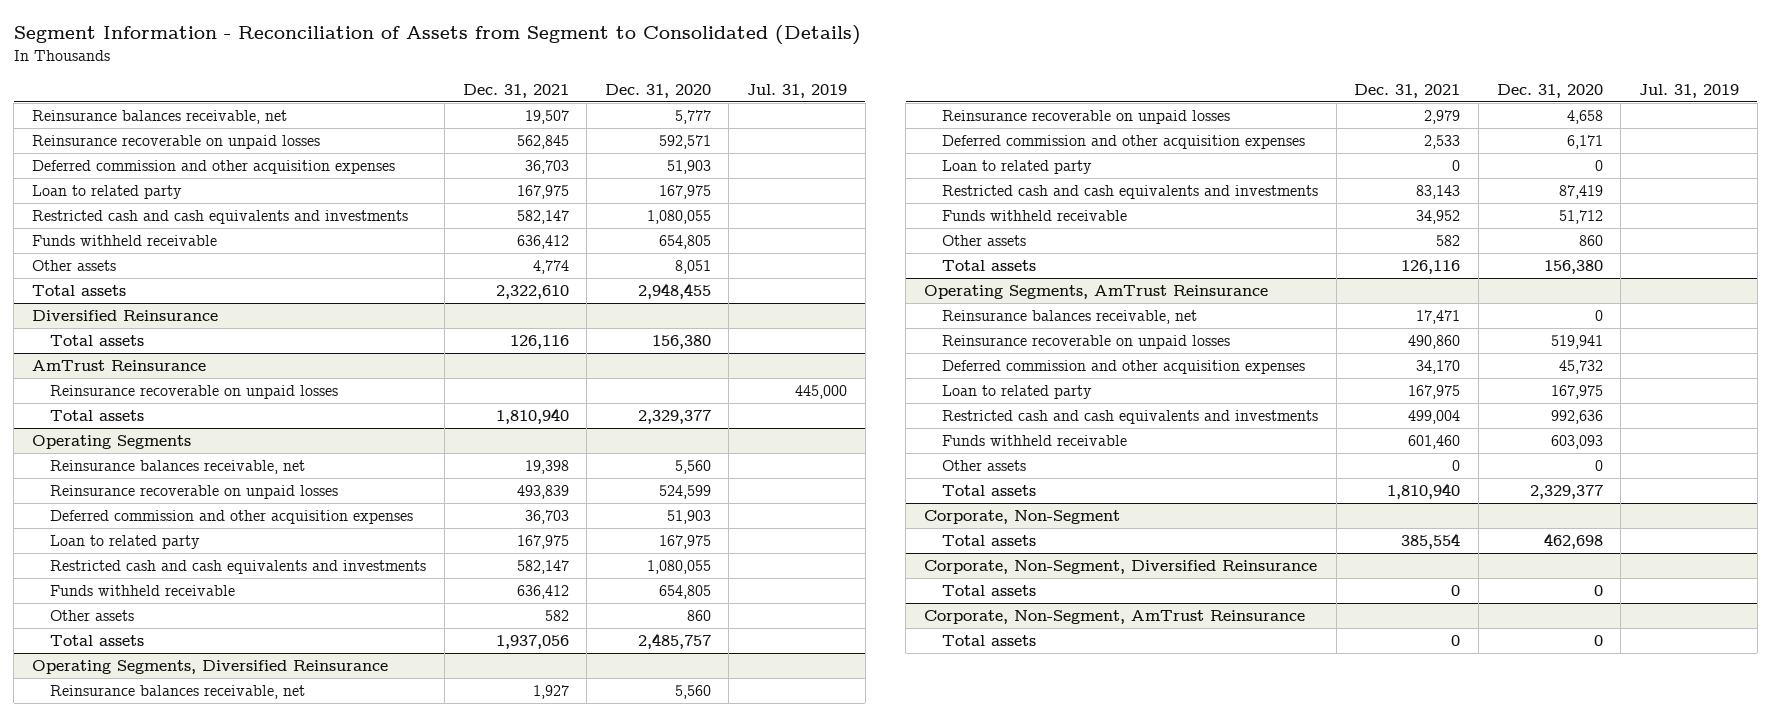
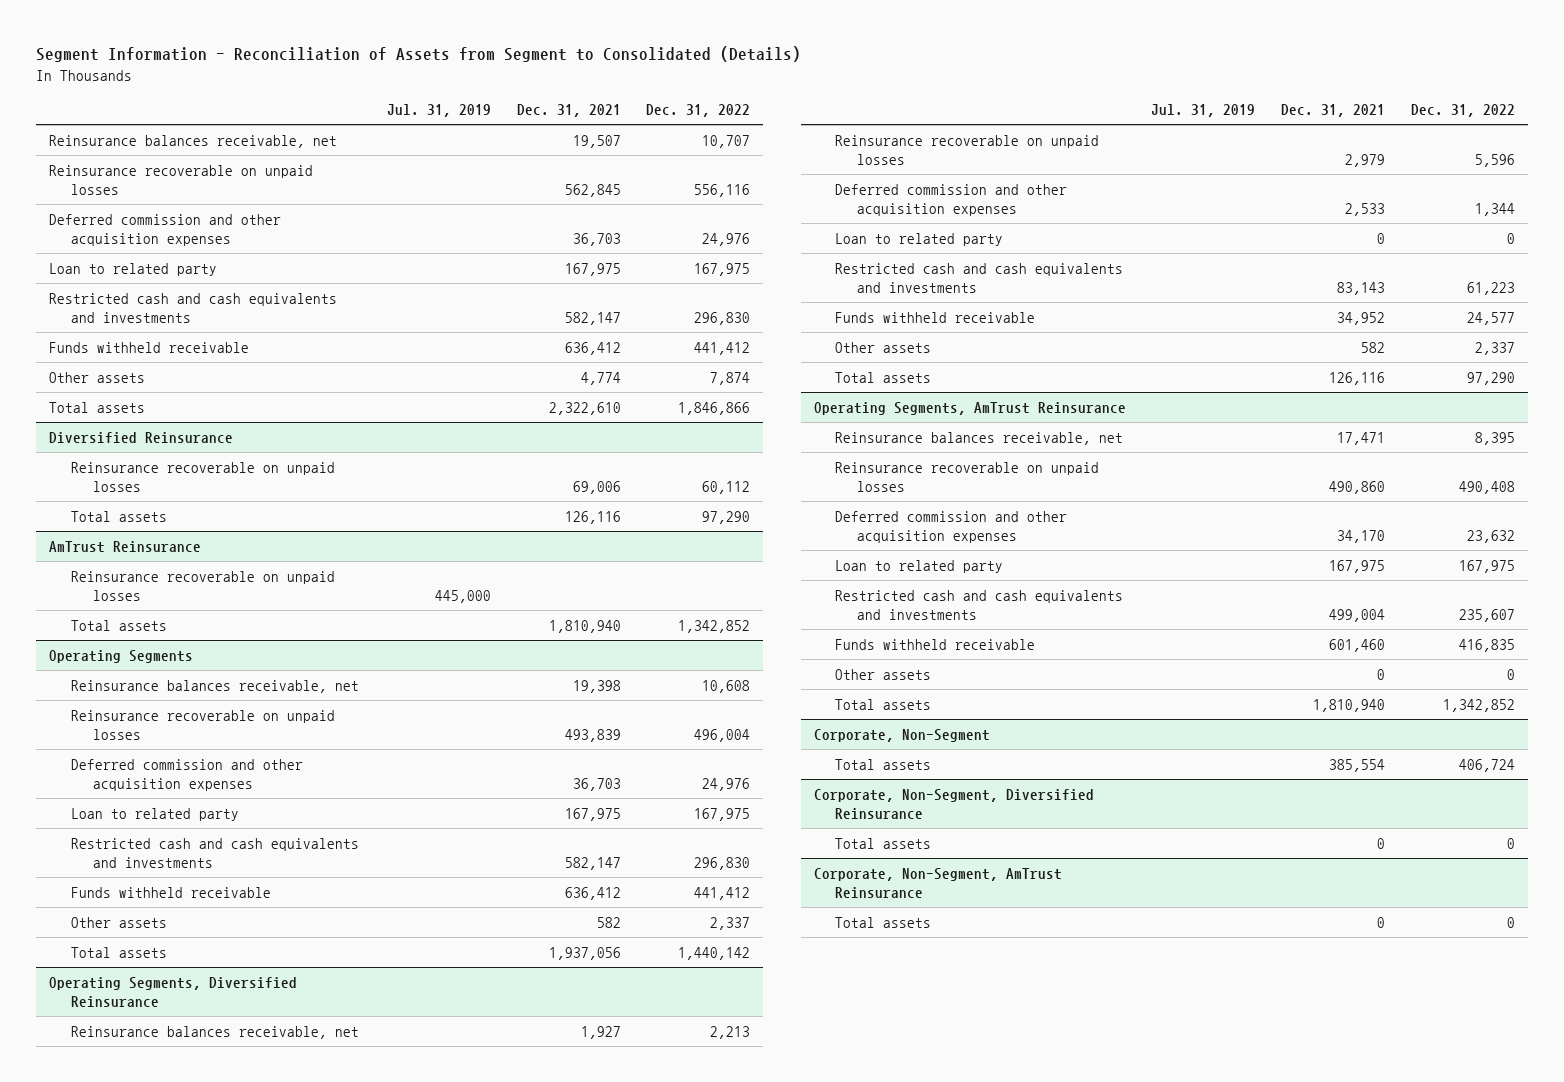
- | Dec. 31, 2021 | Dec. 31, 2020 | Jul. 31, 2019
+ | Jul. 31, 2019 | Dec. 31, 2021 | Dec. 31, 2022
@ Diversified Reinsurance
+ Reinsurance recoverable on unpaid losses | | 69,006 | 60,112

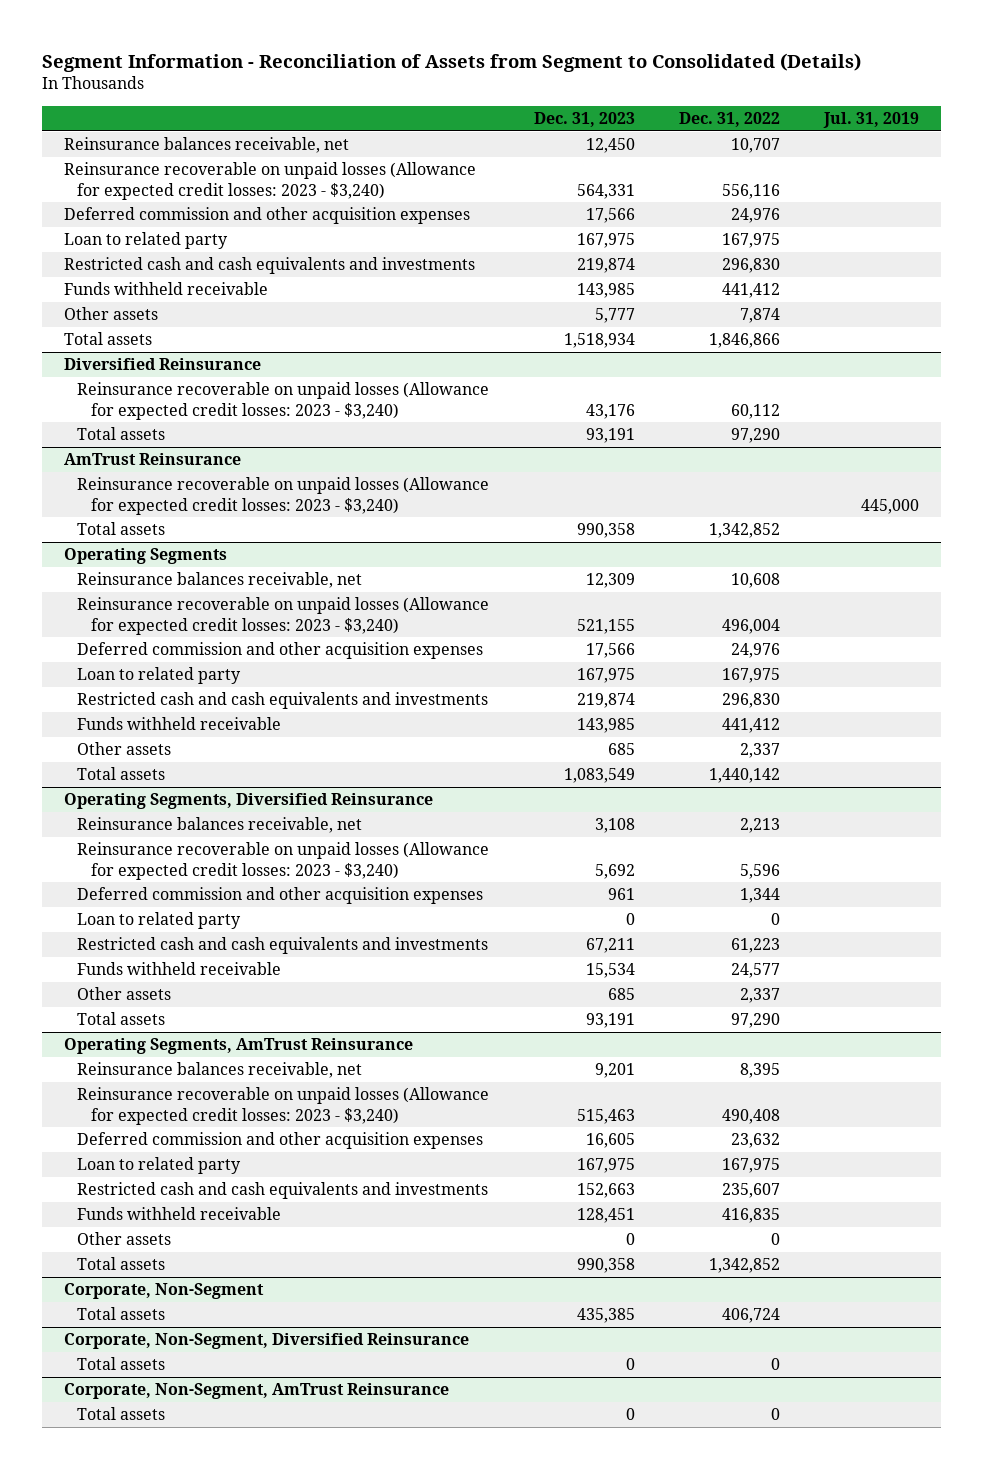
- | Jul. 31, 2019 | Dec. 31, 2021 | Dec. 31, 2022
+ | Dec. 31, 2023 | Dec. 31, 2022 | Jul. 31, 2019
- Reinsurance recoverable on unpaid losses | | 562,845 | 556,116
+ Reinsurance recoverable on unpaid losses (Allowance for expected credit losses: 2023 - $3,240) | 564,331 | 556,116 |
@ Diversified Reinsurance
- Reinsurance recoverable on unpaid losses | | 69,006 | 60,112
+ Reinsurance recoverable on unpaid losses (Allowance for expected credit losses: 2023 - $3,240) | 43,176 | 60,112 |
@ AmTrust Reinsurance
- Reinsurance recoverable on unpaid losses | 445,000 | |
+ Reinsurance recoverable on unpaid losses (Allowance for expected credit losses: 2023 - $3,240) | | | 445,000
@ Operating Segments
- Reinsurance recoverable on unpaid losses | | 493,839 | 496,004
+ Reinsurance recoverable on unpaid losses (Allowance for expected credit losses: 2023 - $3,240) | 521,155 | 496,004 |
@ Operating Segments, Diversified Reinsurance
- Reinsurance recoverable on unpaid losses | | 2,979 | 5,596
+ Reinsurance recoverable on unpaid losses (Allowance for expected credit losses: 2023 - $3,240) | 5,692 | 5,596 |
@ Operating Segments, AmTrust Reinsurance
- Reinsurance recoverable on unpaid losses | | 490,860 | 490,408
+ Reinsurance recoverable on unpaid losses (Allowance for expected credit losses: 2023 - $3,240) | 515,463 | 490,408 |

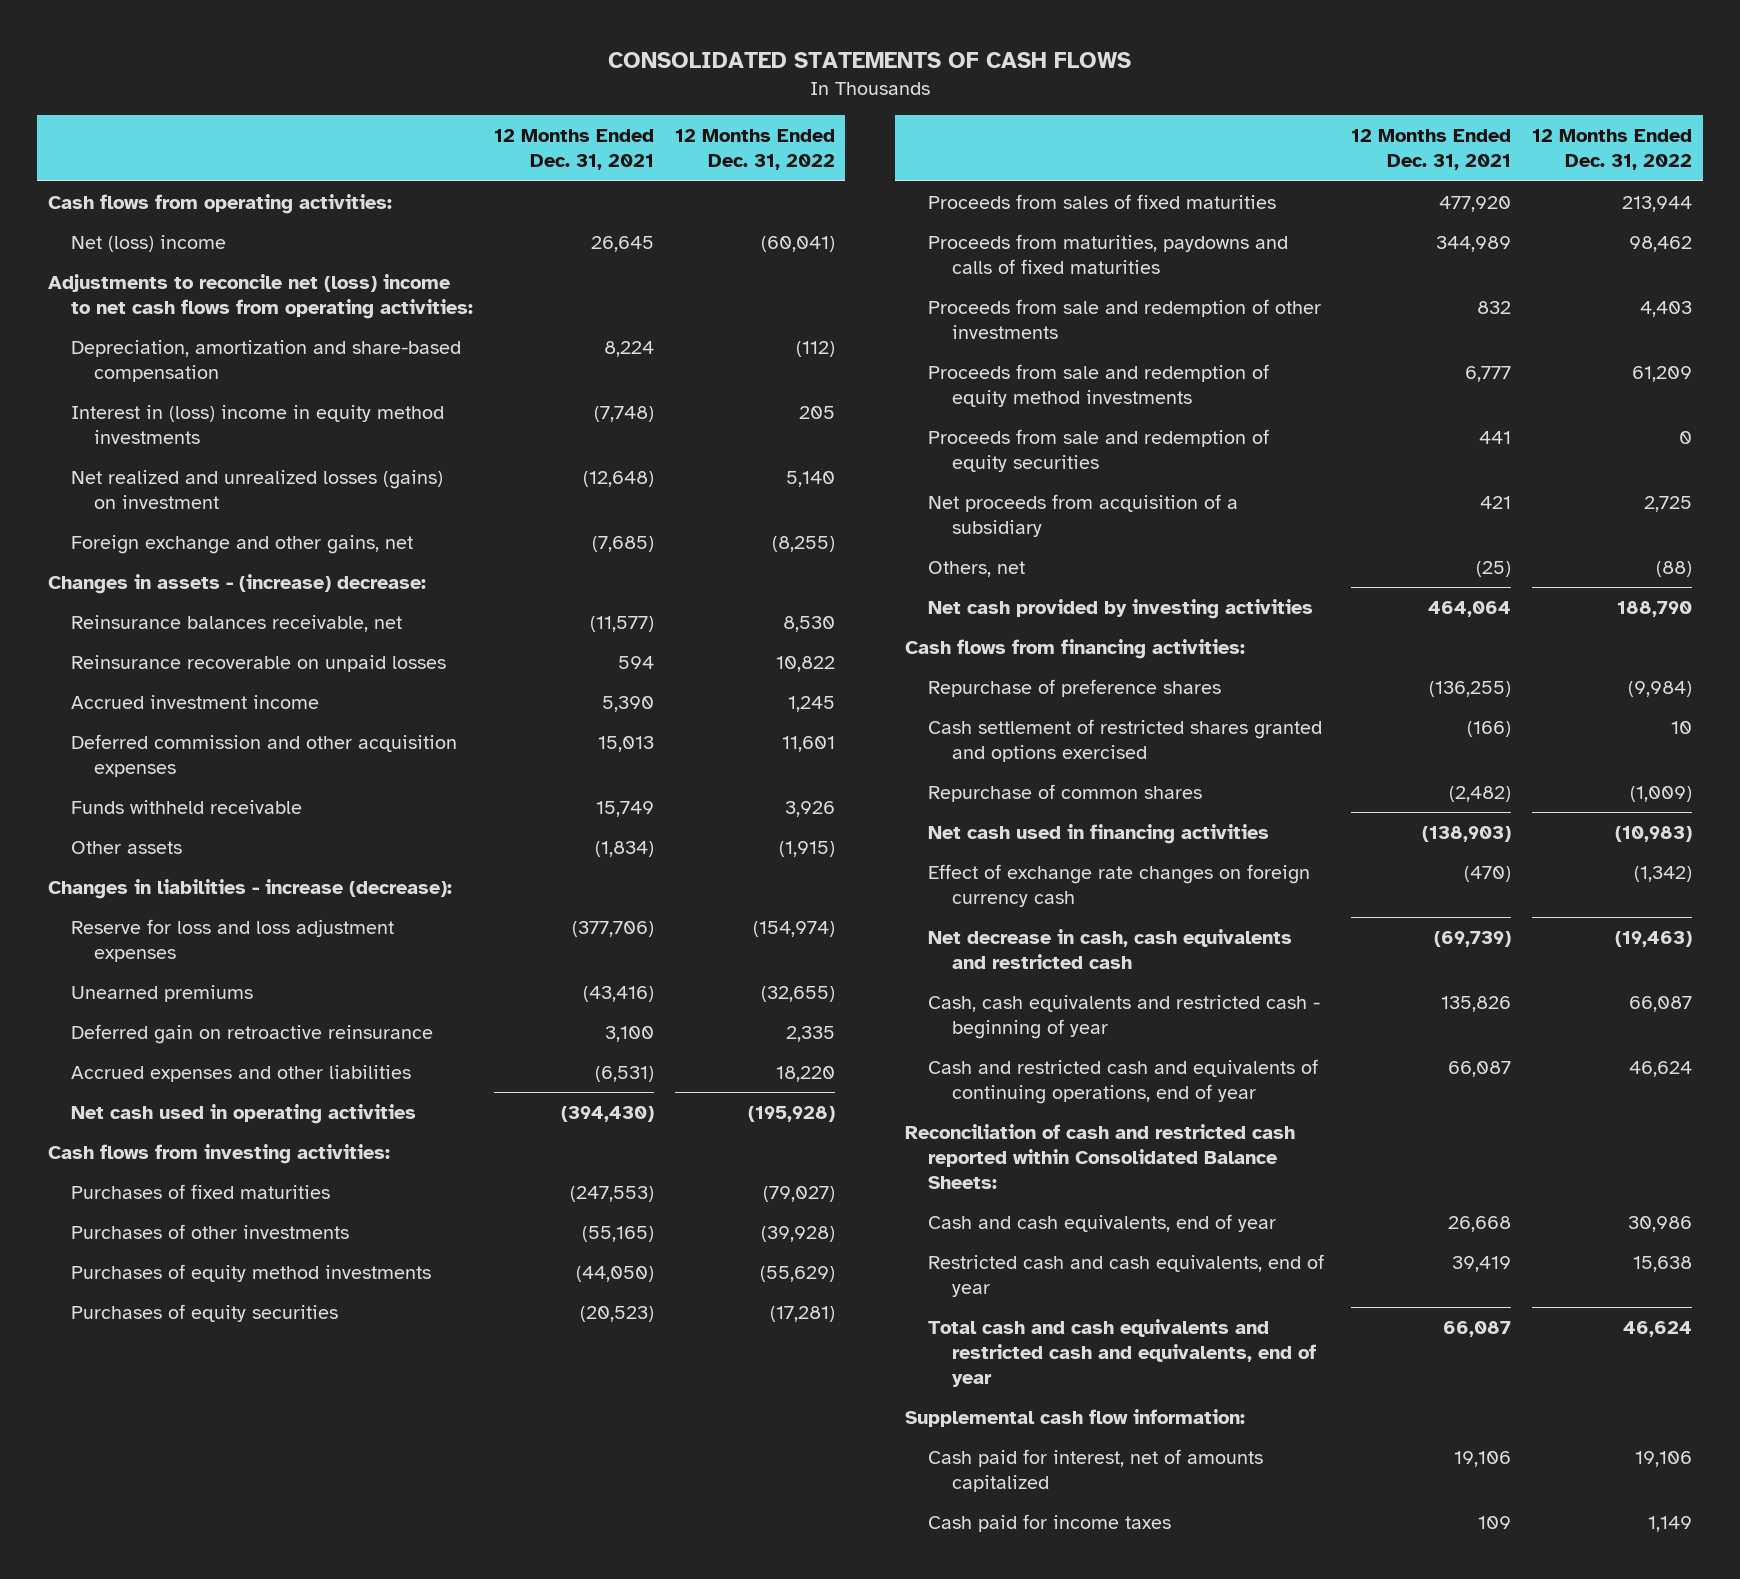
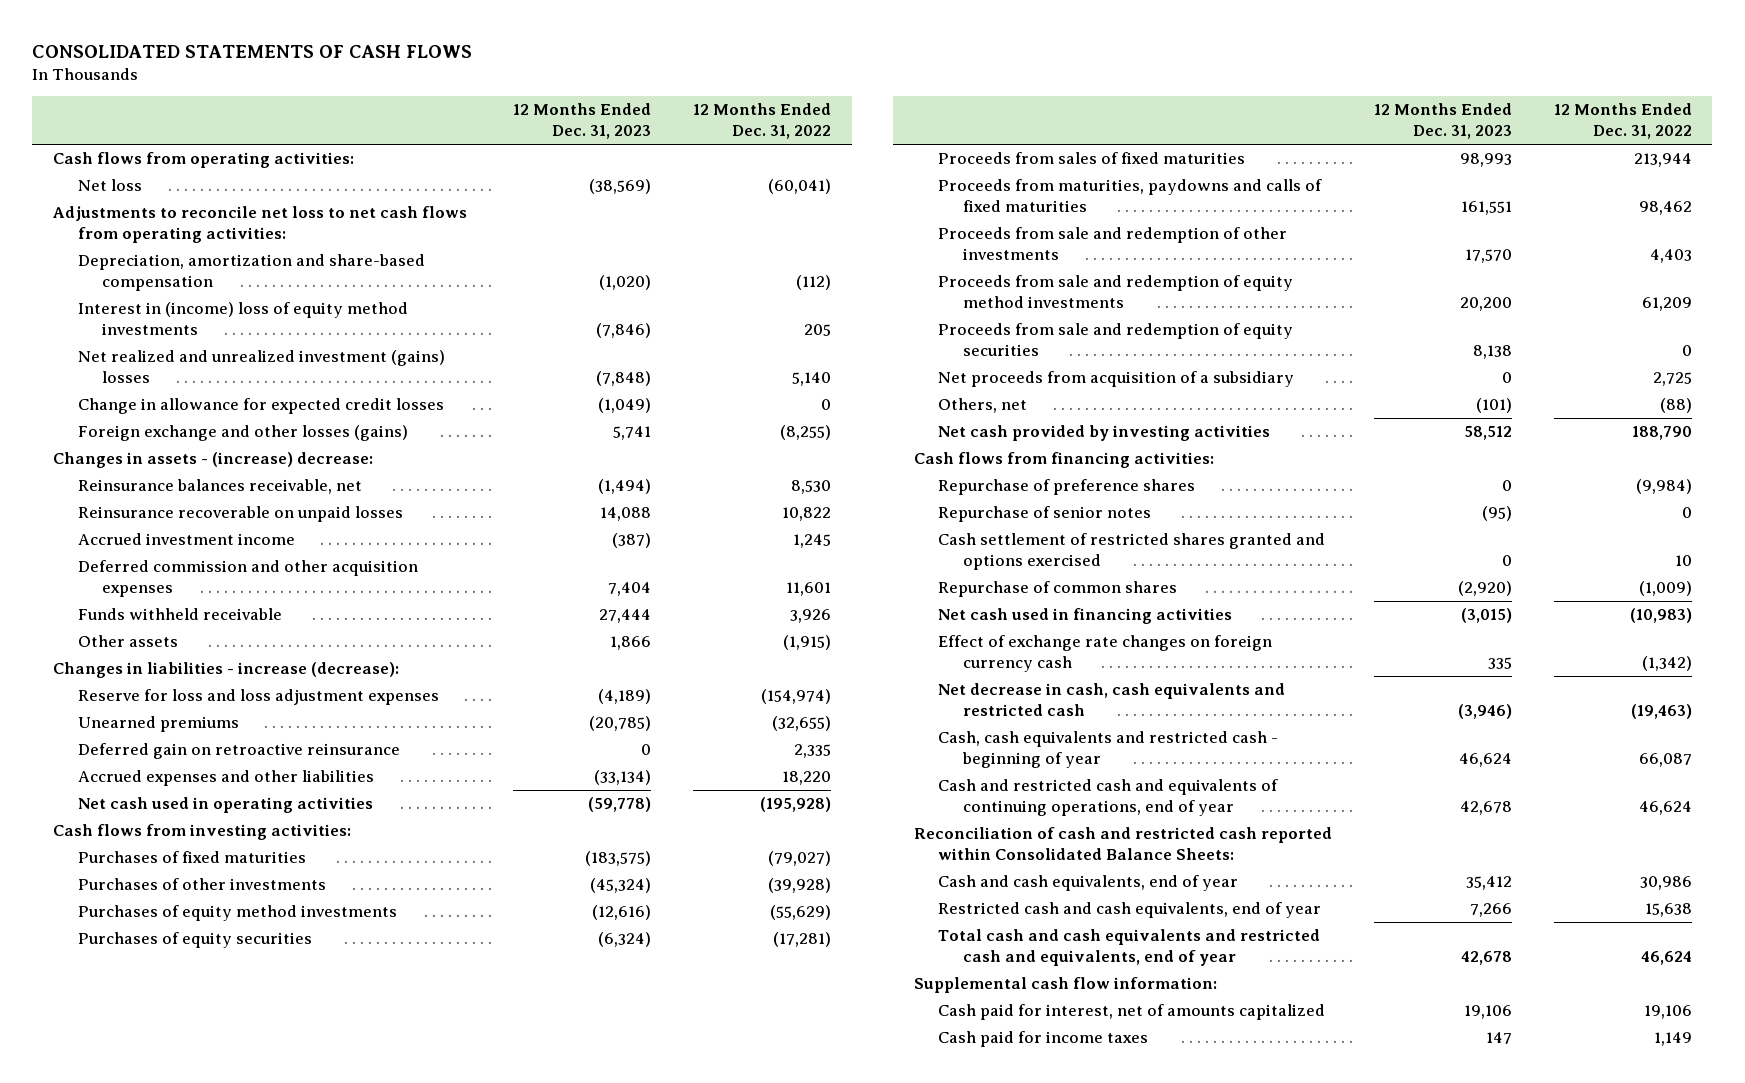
- | 12 Months Ended Dec. 31, 2021 | 12 Months Ended Dec. 31, 2022
+ | 12 Months Ended Dec. 31, 2023 | 12 Months Ended Dec. 31, 2022
- Net (loss) income | 26,645 | (60,041)
- Adjustments to reconcile net (loss) income to net cash flows from operating activities:
+ Net loss | (38,569) | (60,041)
+ Adjustments to reconcile net loss to net cash flows from operating activities:
- Interest in (loss) income in equity method investments | (7,748) | 205
- Net realized and unrealized losses (gains) on investment | (12,648) | 5,140
- Foreign exchange and other gains, net | (7,685) | (8,255)
+ Interest in (income) loss of equity method investments | (7,846) | 205
+ Net realized and unrealized investment (gains) losses | (7,848) | 5,140
+ Change in allowance for expected credit losses | (1,049) | 0
+ Foreign exchange and other losses (gains) | 5,741 | (8,255)
+ Repurchase of senior notes | (95) | 0

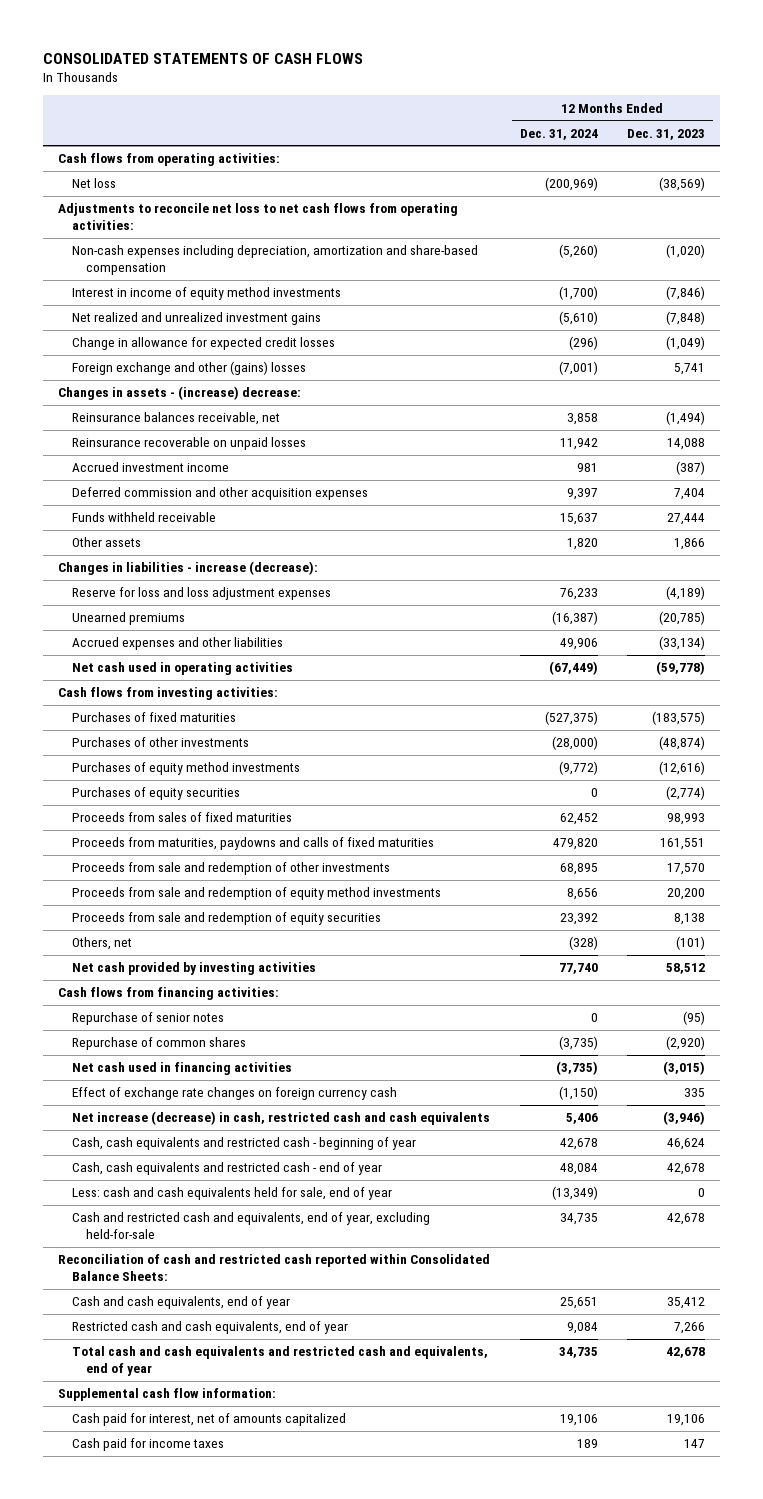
- | 12 Months Ended Dec. 31, 2023 | 12 Months Ended Dec. 31, 2022
+ | 12 Months Ended Dec. 31, 2024 | 12 Months Ended Dec. 31, 2023
- Depreciation, amortization and share-based compensation | (1,020) | (112)
- Interest in (income) loss of equity method investments | (7,846) | 205
- Net realized and unrealized investment (gains) losses | (7,848) | 5,140
+ Non-cash expenses including depreciation, amortization and share-based compensation | (5,260) | (1,020)
+ Interest in income of equity method investments | (1,700) | (7,846)
+ Net realized and unrealized investment gains | (5,610) | (7,848)
- Foreign exchange and other losses (gains) | 5,741 | (8,255)
+ Foreign exchange and other (gains) losses | (7,001) | 5,741
- Deferred gain on retroactive reinsurance | 0 | 2,335
- Purchases of other investments | (45,324) | (39,928)
+ Purchases of other investments | (28,000) | (48,874)
- Purchases of equity securities | (6,324) | (17,281)
+ Purchases of equity securities | 0 | (2,774)
- Net proceeds from acquisition of a subsidiary | 0 | 2,725
- Repurchase of preference shares | 0 | (9,984)
- Cash settlement of restricted shares granted and options exercised | 0 | 10
- Net decrease in cash, cash equivalents and restricted cash | (3,946) | (19,463)
+ Net increase (decrease) in cash, restricted cash and cash equivalents | 5,406 | (3,946)
- Cash and restricted cash and equivalents of continuing operations, end of year | 42,678 | 46,624
+ Cash, cash equivalents and restricted cash - end of year | 48,084 | 42,678
+ Less: cash and cash equivalents held for sale, end of year | (13,349) | 0
+ Cash and restricted cash and equivalents, end of year, excluding held-for-sale | 34,735 | 42,678

